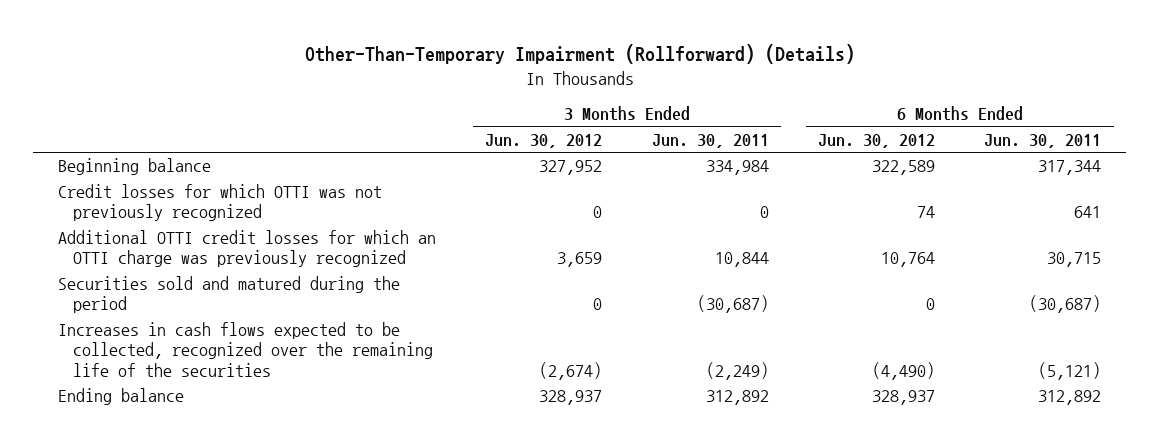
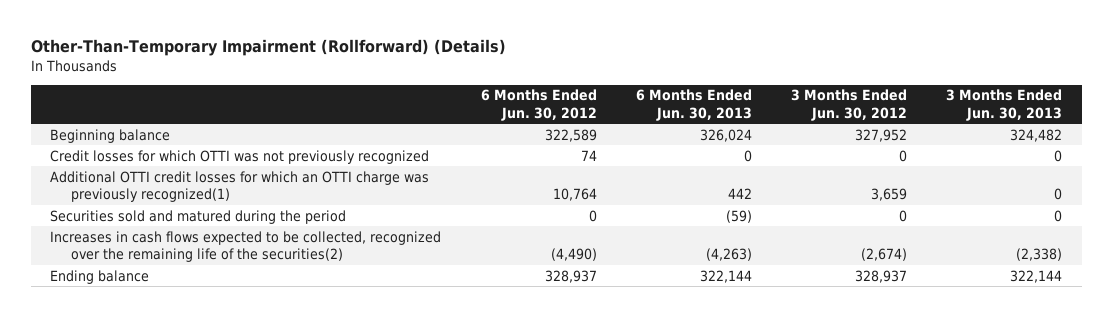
- | 3 Months Ended Jun. 30, 2012 | 3 Months Ended Jun. 30, 2011 | 6 Months Ended Jun. 30, 2012 | 6 Months Ended Jun. 30, 2011
+ | 6 Months Ended Jun. 30, 2012 | 6 Months Ended Jun. 30, 2013 | 3 Months Ended Jun. 30, 2012 | 3 Months Ended Jun. 30, 2013
- Additional OTTI credit losses for which an OTTI charge was previously recognized | 3,659 | 10,844 | 10,764 | 30,715
+ Additional OTTI credit losses for which an OTTI charge was previously recognized(1) | 10,764 | 442 | 3,659 | 0
- Increases in cash flows expected to be collected, recognized over the remaining life of the securities | (2,674) | (2,249) | (4,490) | (5,121)
+ Increases in cash flows expected to be collected, recognized over the remaining life of the securities(2) | (4,490) | (4,263) | (2,674) | (2,338)

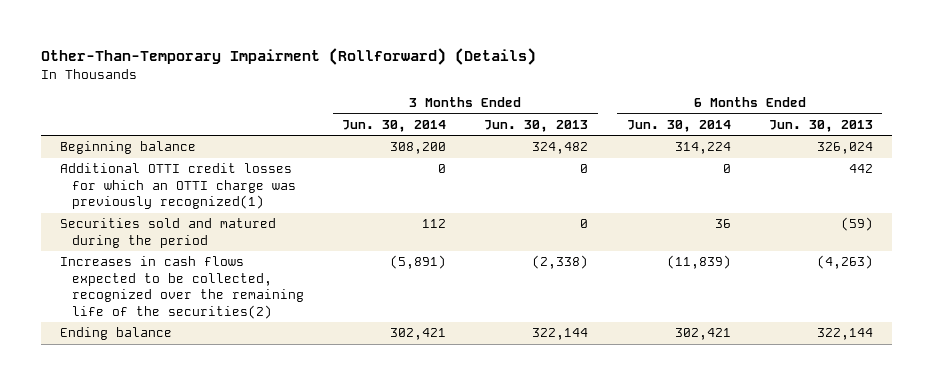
- | 6 Months Ended Jun. 30, 2012 | 6 Months Ended Jun. 30, 2013 | 3 Months Ended Jun. 30, 2012 | 3 Months Ended Jun. 30, 2013
+ | 3 Months Ended Jun. 30, 2014 | 3 Months Ended Jun. 30, 2013 | 6 Months Ended Jun. 30, 2014 | 6 Months Ended Jun. 30, 2013
- Credit losses for which OTTI was not previously recognized | 74 | 0 | 0 | 0

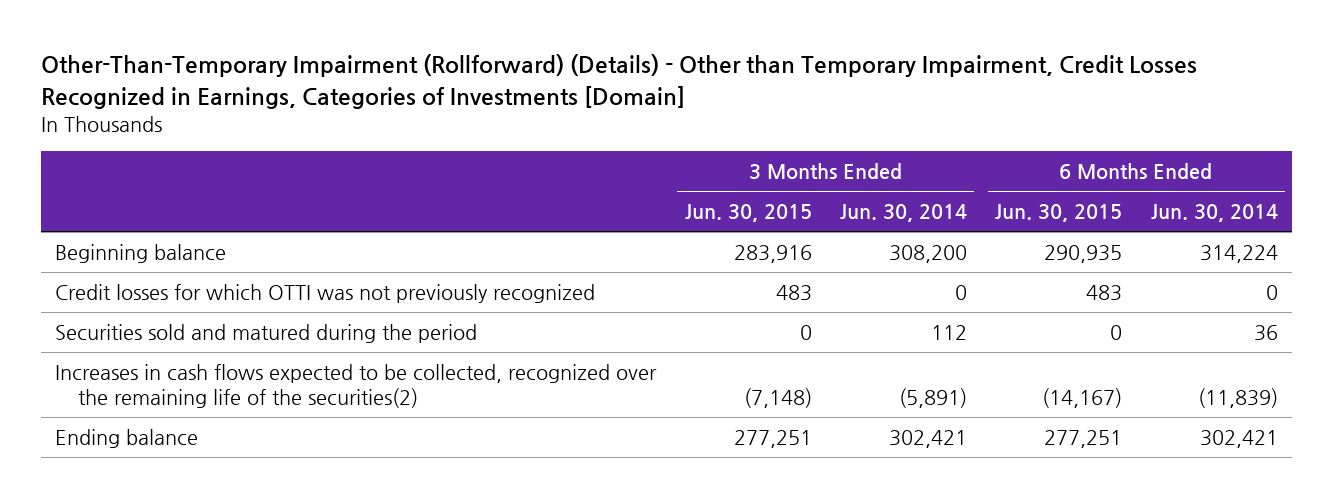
- Other-Than-Temporary Impairment (Rollforward) (Details)
+ Other-Than-Temporary Impairment (Rollforward) (Details) - Other than Temporary Impairment, Credit Losses Recognized in Earnings, Categories of Investments [Domain]
- | 3 Months Ended Jun. 30, 2014 | 3 Months Ended Jun. 30, 2013 | 6 Months Ended Jun. 30, 2014 | 6 Months Ended Jun. 30, 2013
+ | 3 Months Ended Jun. 30, 2015 | 3 Months Ended Jun. 30, 2014 | 6 Months Ended Jun. 30, 2015 | 6 Months Ended Jun. 30, 2014
- Additional OTTI credit losses for which an OTTI charge was previously recognized(1) | 0 | 0 | 0 | 442
+ Credit losses for which OTTI was not previously recognized | 483 | 0 | 483 | 0

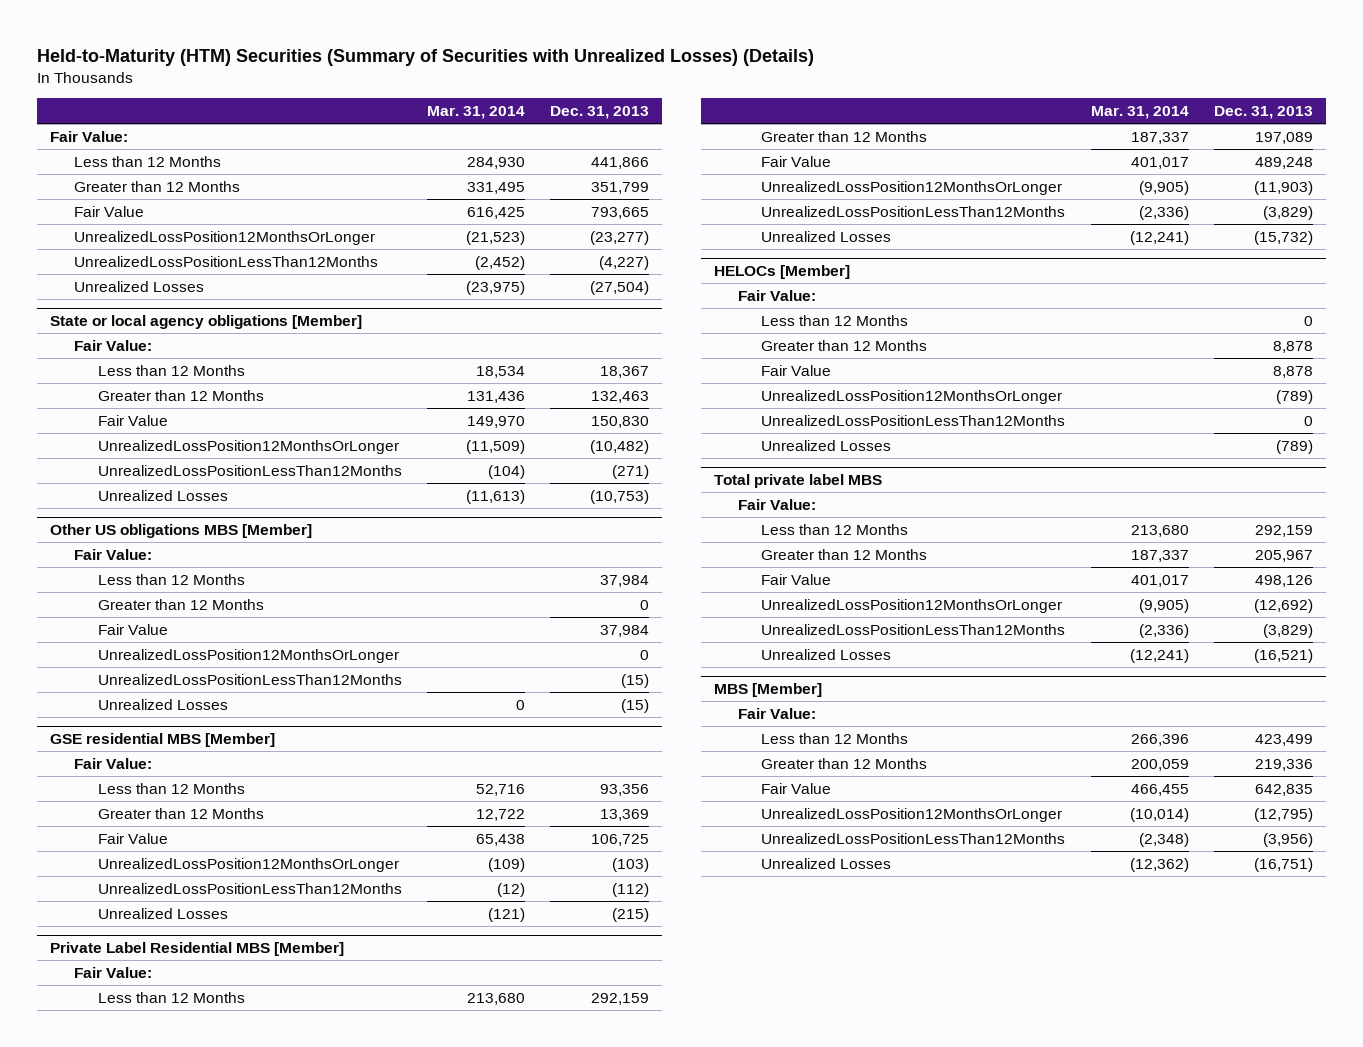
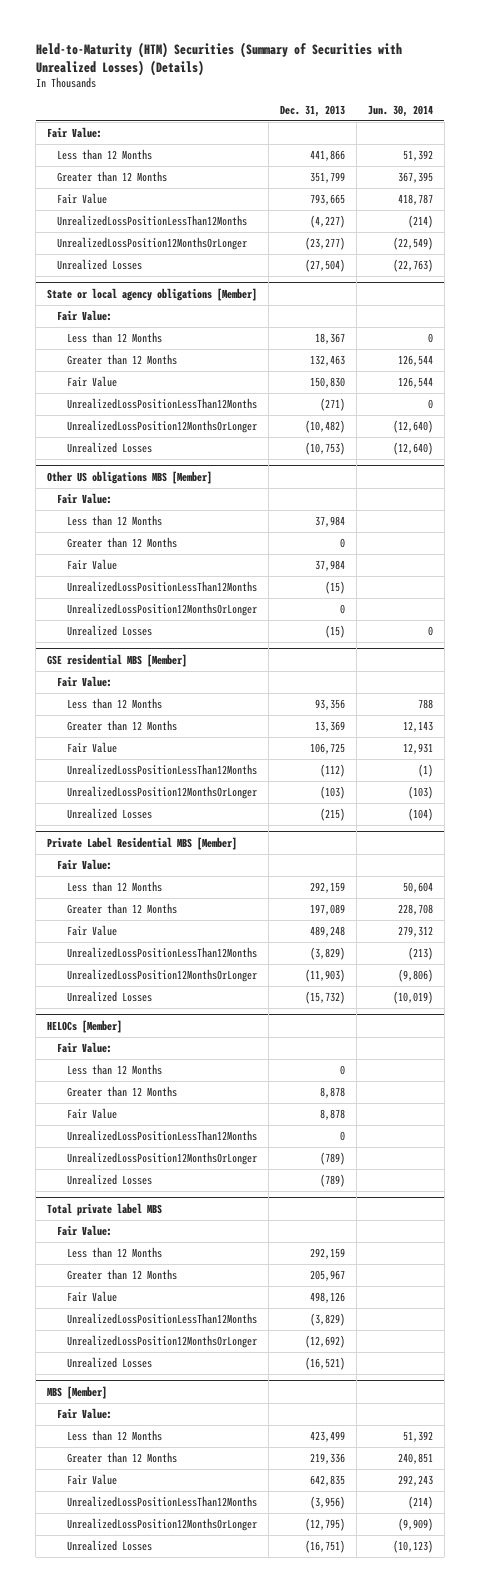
- | Mar. 31, 2014 | Dec. 31, 2013
+ | Dec. 31, 2013 | Jun. 30, 2014
moved down: UnrealizedLossPosition12MonthsOrLonger | (23,277) | (22,549)
@ State or local agency obligations [Member]
moved down: UnrealizedLossPosition12MonthsOrLonger | (10,482) | (12,640)
@ Other US obligations MBS [Member]
moved down: UnrealizedLossPosition12MonthsOrLonger | 0 |
@ GSE residential MBS [Member]
moved down: UnrealizedLossPosition12MonthsOrLonger | (103) | (103)
@ Private Label Residential MBS [Member]
moved down: UnrealizedLossPosition12MonthsOrLonger | (11,903) | (9,806)
@ HELOCs [Member]
moved down: UnrealizedLossPosition12MonthsOrLonger | (789) |
@ Total private label MBS
moved down: UnrealizedLossPosition12MonthsOrLonger | (12,692) |
@ MBS [Member]
moved down: UnrealizedLossPosition12MonthsOrLonger | (12,795) | (9,909)

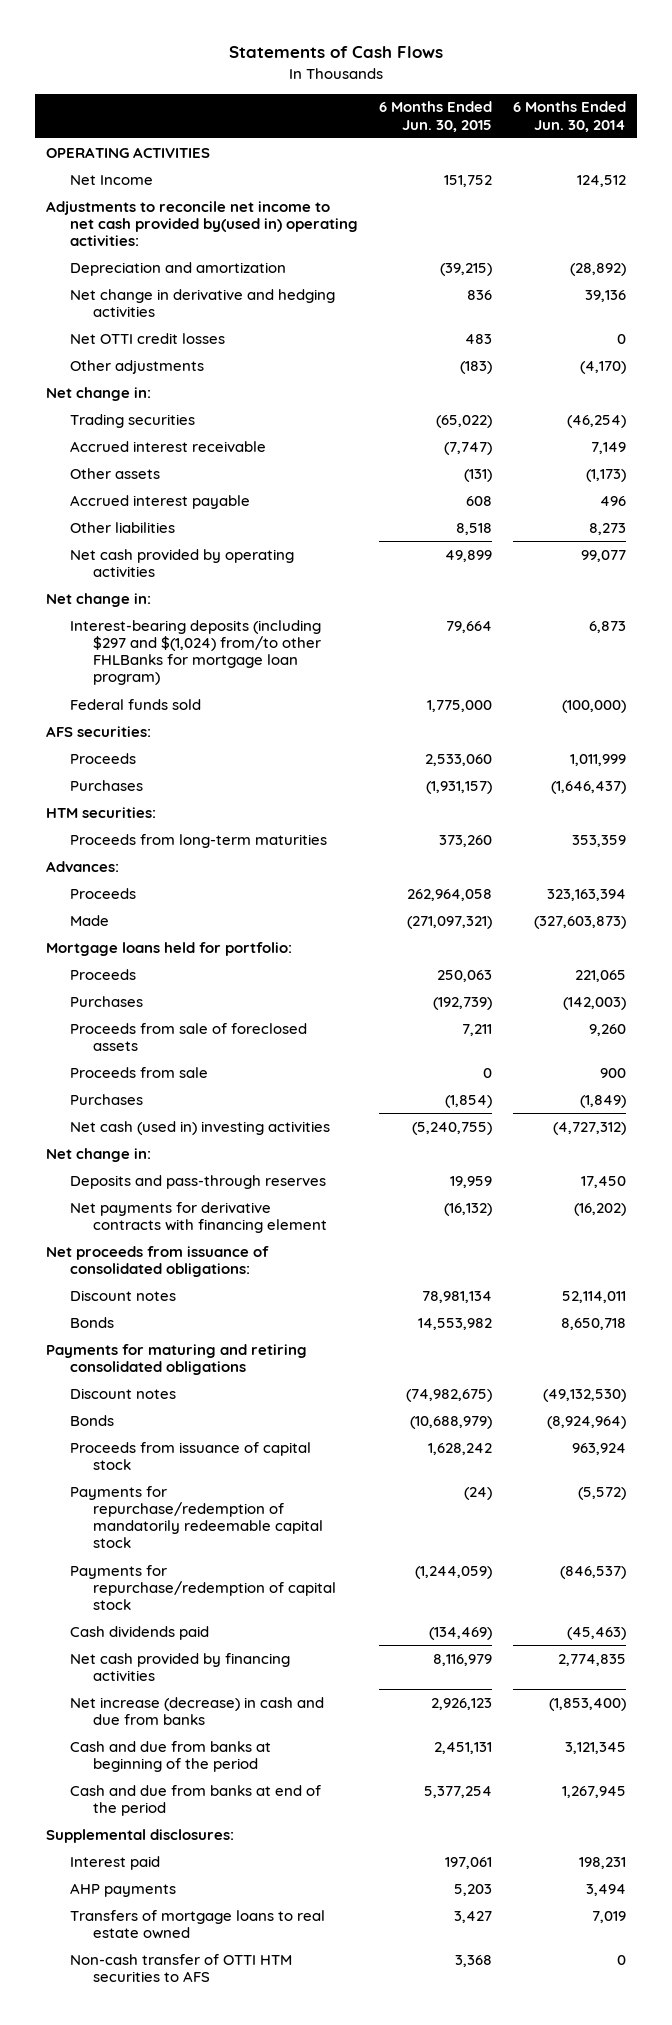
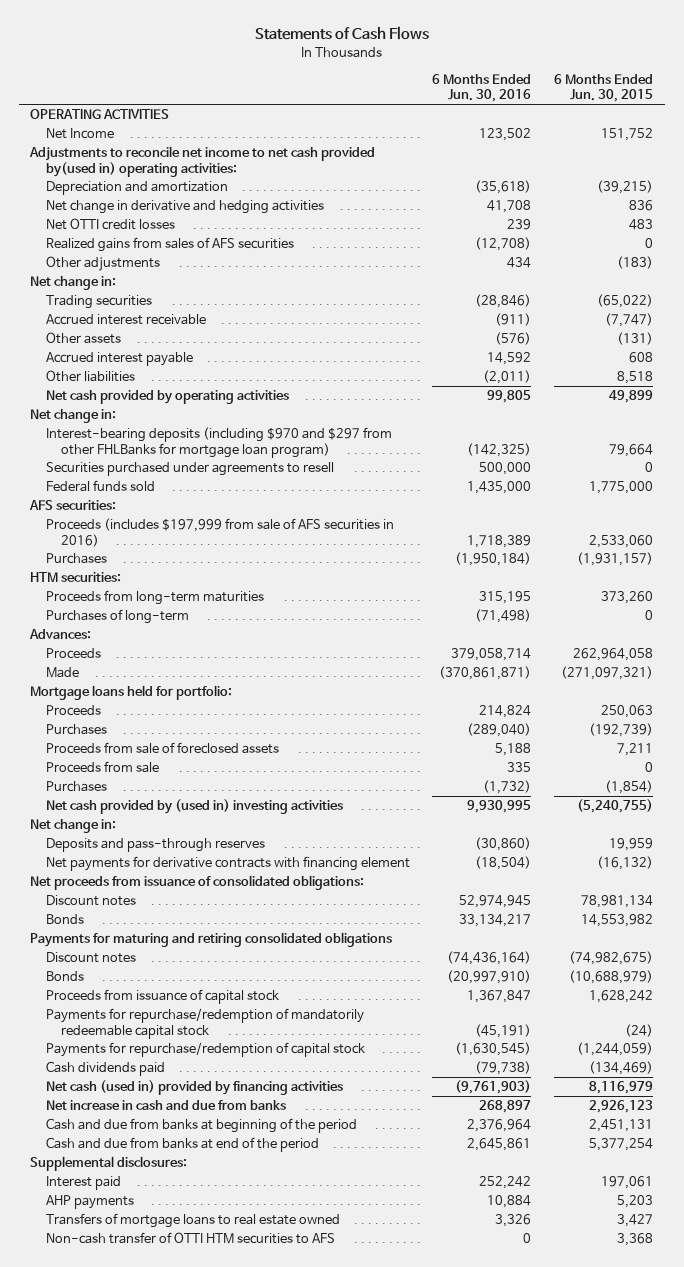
- | 6 Months Ended Jun. 30, 2015 | 6 Months Ended Jun. 30, 2014
+ | 6 Months Ended Jun. 30, 2016 | 6 Months Ended Jun. 30, 2015
+ Realized gains from sales of AFS securities | (12,708) | 0
- Interest-bearing deposits (including $297 and $(1,024) from/to other FHLBanks for mortgage loan program) | 79,664 | 6,873
+ Interest-bearing deposits (including $970 and $297 from other FHLBanks for mortgage loan program) | (142,325) | 79,664
+ Securities purchased under agreements to resell | 500,000 | 0
- Proceeds | 2,533,060 | 1,011,999
+ Proceeds (includes $197,999 from sale of AFS securities in 2016) | 1,718,389 | 2,533,060
+ Purchases of long-term | (71,498) | 0
- Net cash (used in) investing activities | (5,240,755) | (4,727,312)
+ Net cash provided by (used in) investing activities | 9,930,995 | (5,240,755)
- Net cash provided by financing activities | 8,116,979 | 2,774,835
- Net increase (decrease) in cash and due from banks | 2,926,123 | (1,853,400)
+ Net cash (used in) provided by financing activities | (9,761,903) | 8,116,979
+ Net increase in cash and due from banks | 268,897 | 2,926,123

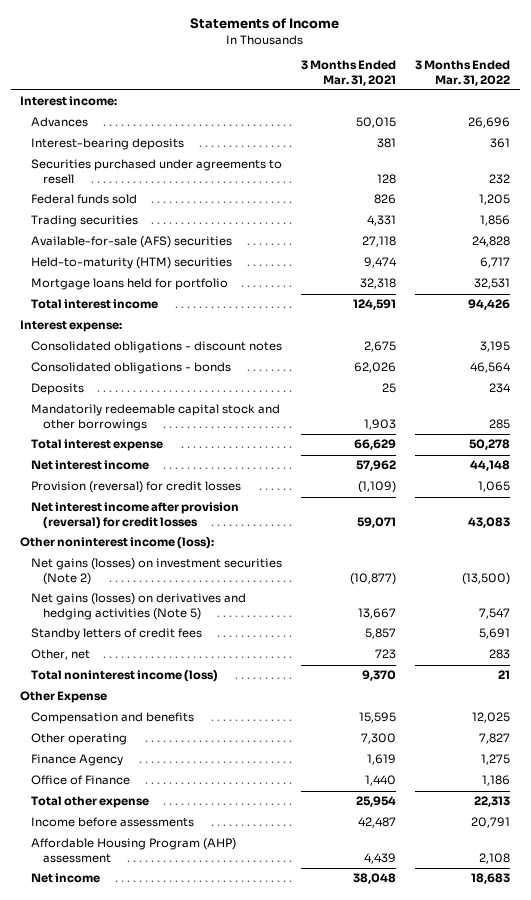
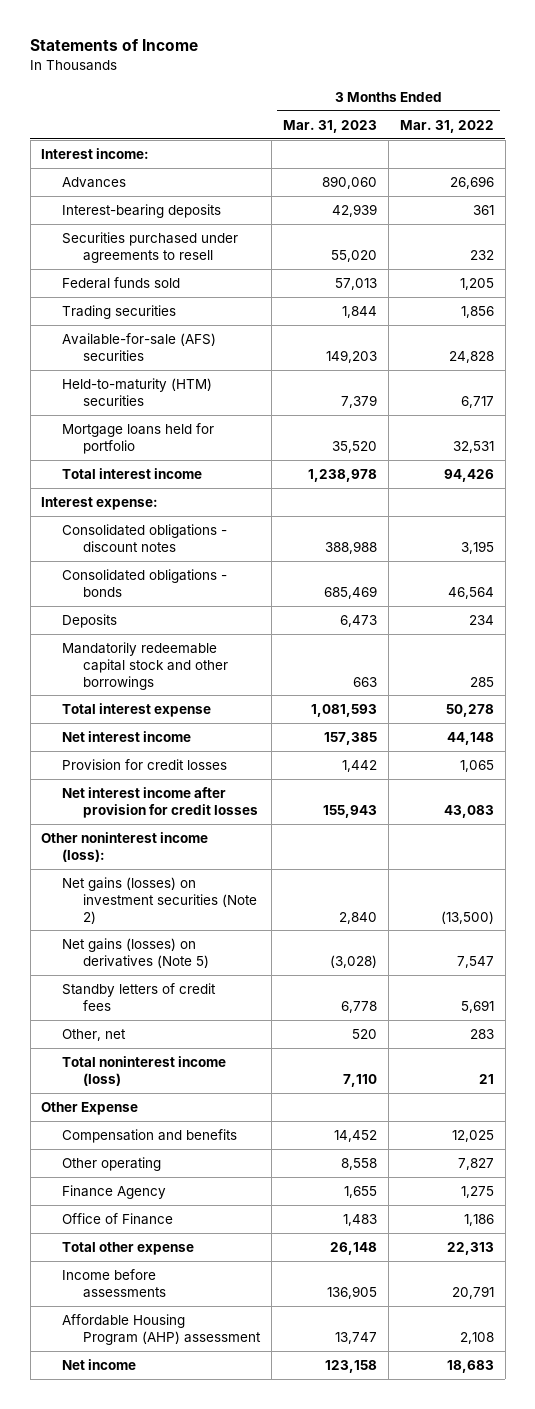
- | 3 Months Ended Mar. 31, 2021 | 3 Months Ended Mar. 31, 2022
+ | 3 Months Ended Mar. 31, 2023 | 3 Months Ended Mar. 31, 2022
- Provision (reversal) for credit losses | (1,109) | 1,065
- Net interest income after provision (reversal) for credit losses | 59,071 | 43,083
+ Provision for credit losses | 1,442 | 1,065
+ Net interest income after provision for credit losses | 155,943 | 43,083
- Net gains (losses) on derivatives and hedging activities (Note 5) | 13,667 | 7,547
+ Net gains (losses) on derivatives (Note 5) | (3,028) | 7,547

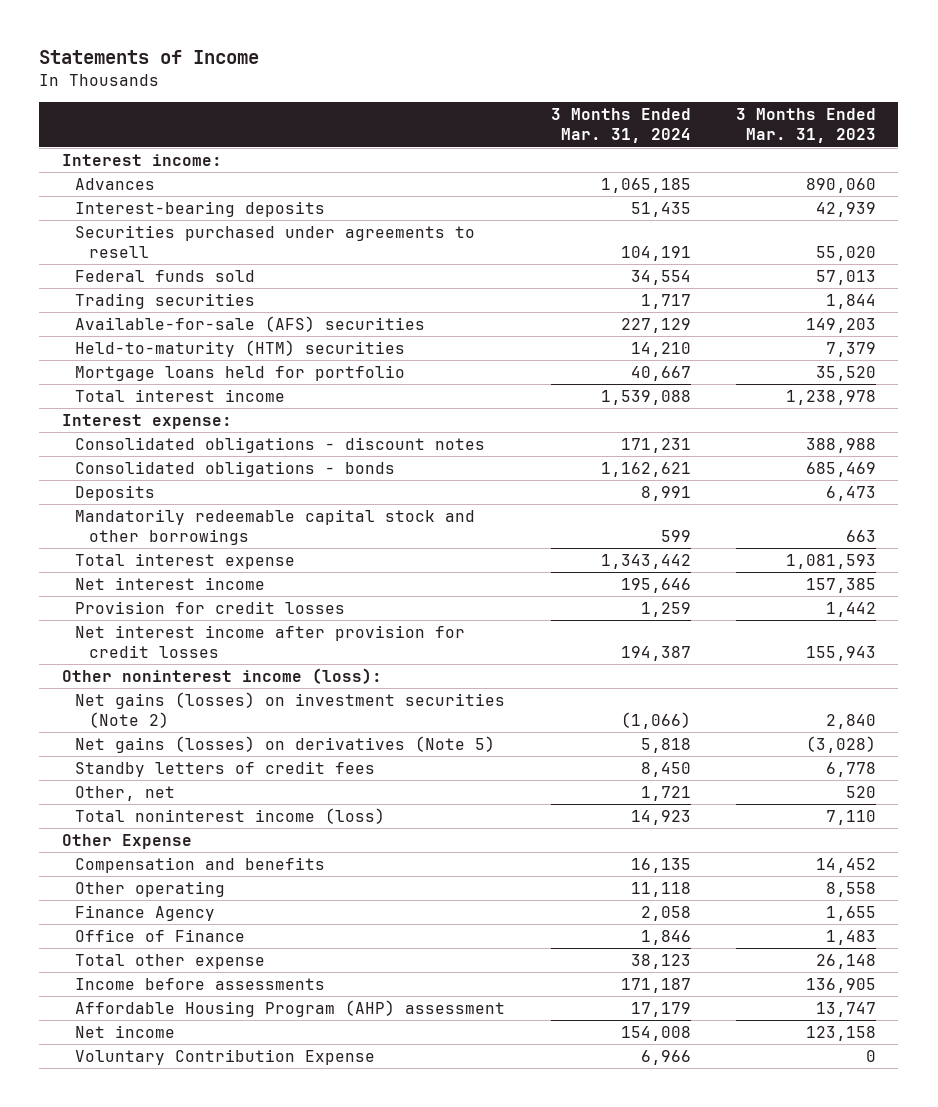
- | 3 Months Ended Mar. 31, 2023 | 3 Months Ended Mar. 31, 2022
+ | 3 Months Ended Mar. 31, 2024 | 3 Months Ended Mar. 31, 2023
+ Voluntary Contribution Expense | 6,966 | 0

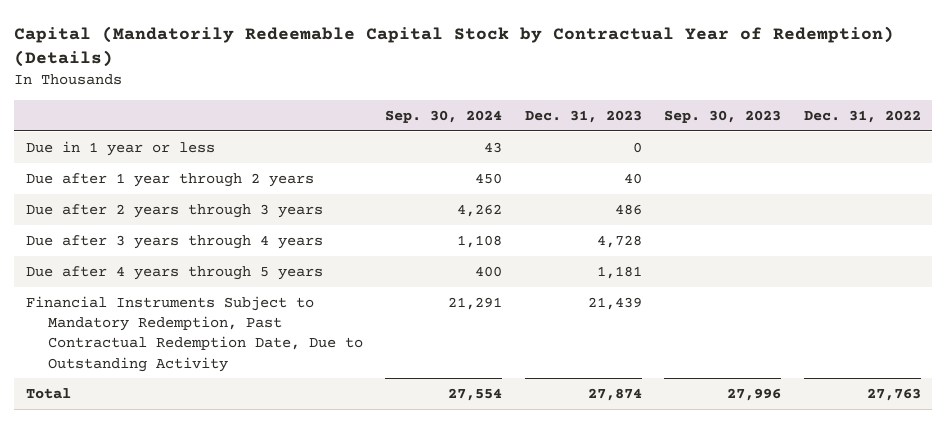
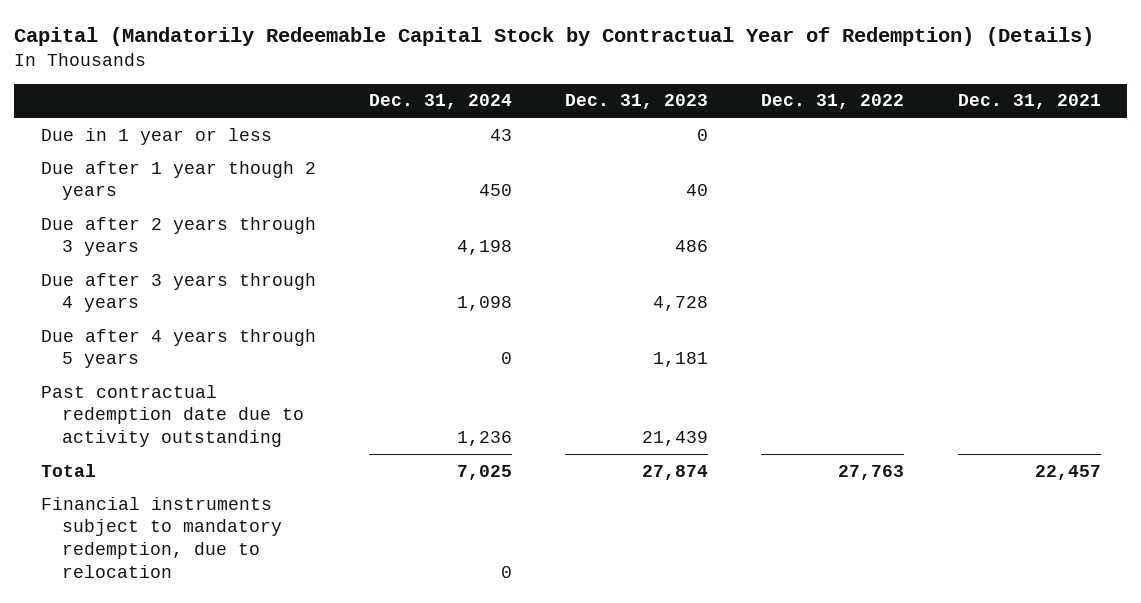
- | Sep. 30, 2024 | Dec. 31, 2023 | Sep. 30, 2023 | Dec. 31, 2022
+ | Dec. 31, 2024 | Dec. 31, 2023 | Dec. 31, 2022 | Dec. 31, 2021
- Due after 1 year through 2 years | 450 | 40 | |
+ Due after 1 year though 2 years | 450 | 40 | |
- Financial Instruments Subject to Mandatory Redemption, Past Contractual Redemption Date, Due to Outstanding Activity | 21,291 | 21,439 | |
+ Past contractual redemption date due to activity outstanding | 1,236 | 21,439 | |
+ Financial instruments subject to mandatory redemption, due to relocation | 0 | | |

